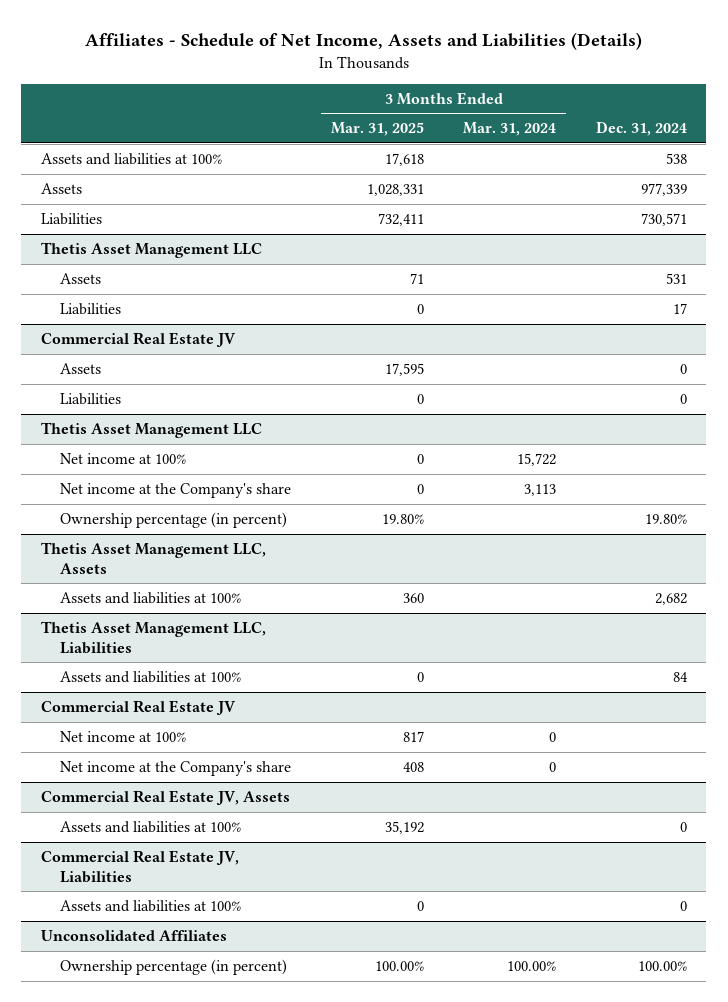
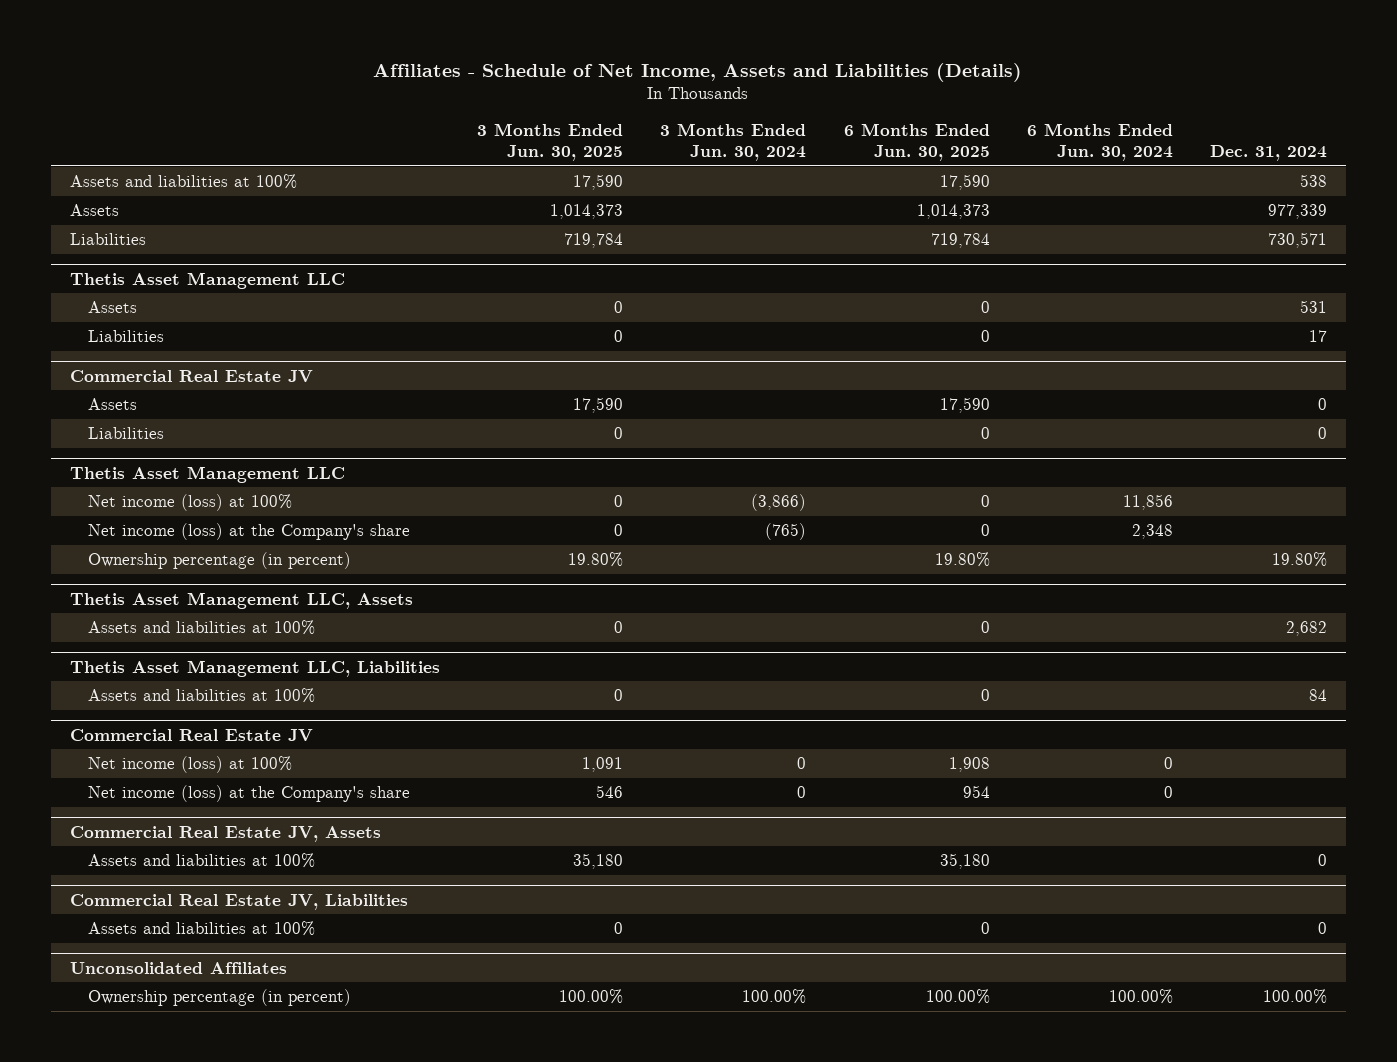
- | 3 Months Ended Mar. 31, 2025 | 3 Months Ended Mar. 31, 2024 | Dec. 31, 2024
+ | 3 Months Ended Jun. 30, 2025 | 3 Months Ended Jun. 30, 2024 | 6 Months Ended Jun. 30, 2025 | 6 Months Ended Jun. 30, 2024 | Dec. 31, 2024
@ Thetis Asset Management LLC
- Net income at 100% | 0 | 15,722 |
- Net income at the Company's share | 0 | 3,113 |
+ Net income (loss) at 100% | 0 | (3,866) | 0 | 11,856 |
+ Net income (loss) at the Company's share | 0 | (765) | 0 | 2,348 |
@ Commercial Real Estate JV
- Net income at 100% | 817 | 0 |
- Net income at the Company's share | 408 | 0 |
+ Net income (loss) at 100% | 1,091 | 0 | 1,908 | 0 |
+ Net income (loss) at the Company's share | 546 | 0 | 954 | 0 |

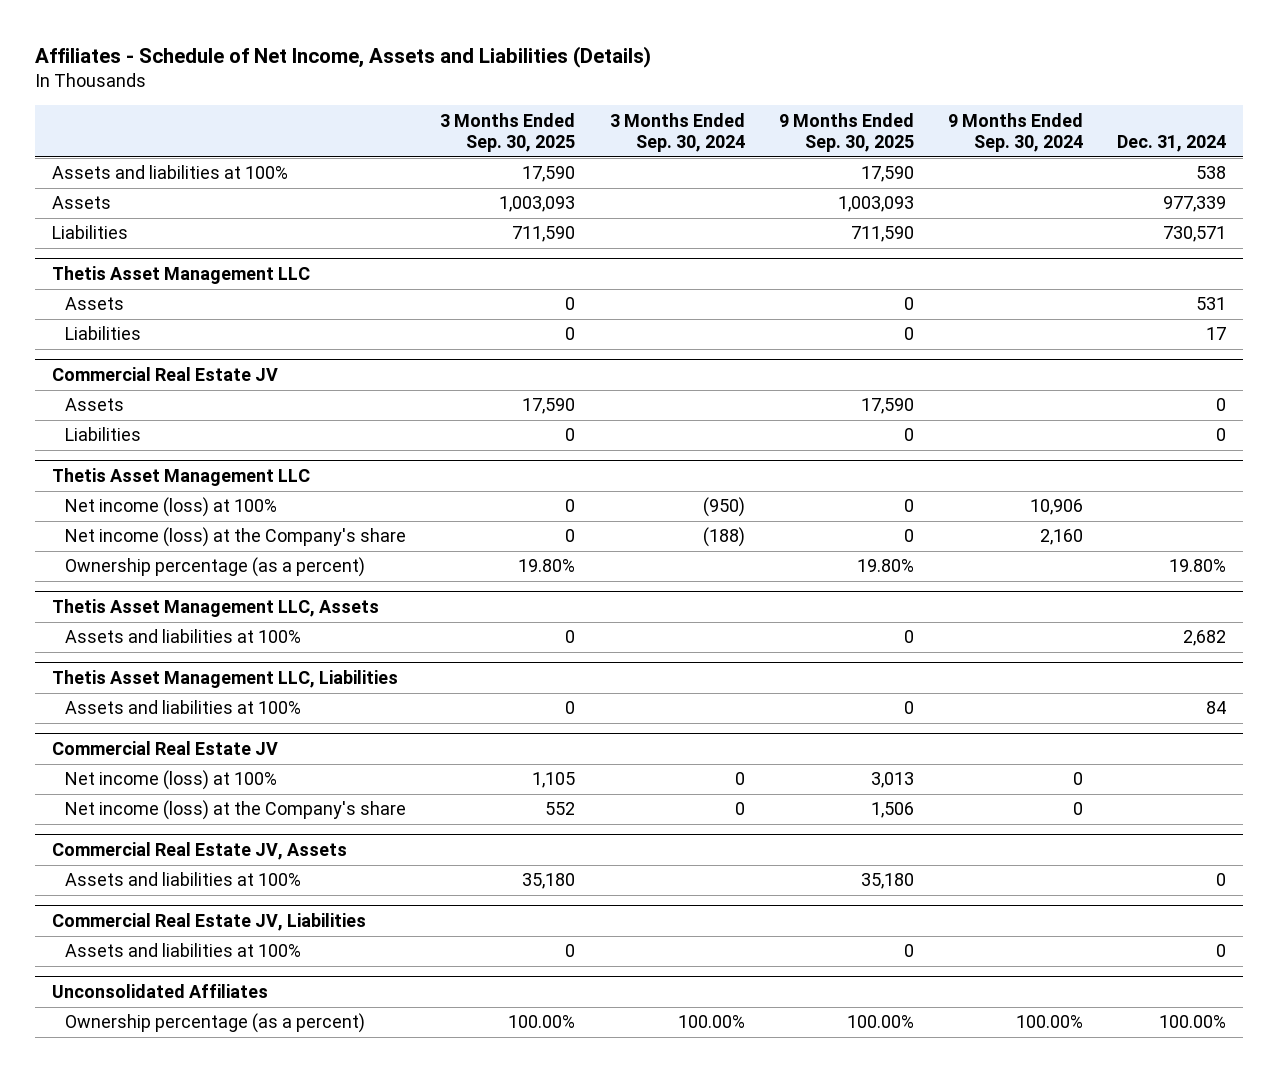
- | 3 Months Ended Jun. 30, 2025 | 3 Months Ended Jun. 30, 2024 | 6 Months Ended Jun. 30, 2025 | 6 Months Ended Jun. 30, 2024 | Dec. 31, 2024
+ | 3 Months Ended Sep. 30, 2025 | 3 Months Ended Sep. 30, 2024 | 9 Months Ended Sep. 30, 2025 | 9 Months Ended Sep. 30, 2024 | Dec. 31, 2024
@ Thetis Asset Management LLC
- Ownership percentage (in percent) | 19.80% | | 19.80% | | 19.80%
+ Ownership percentage (as a percent) | 19.80% | | 19.80% | | 19.80%
@ Unconsolidated Affiliates
- Ownership percentage (in percent) | 100.00% | 100.00% | 100.00% | 100.00% | 100.00%
+ Ownership percentage (as a percent) | 100.00% | 100.00% | 100.00% | 100.00% | 100.00%

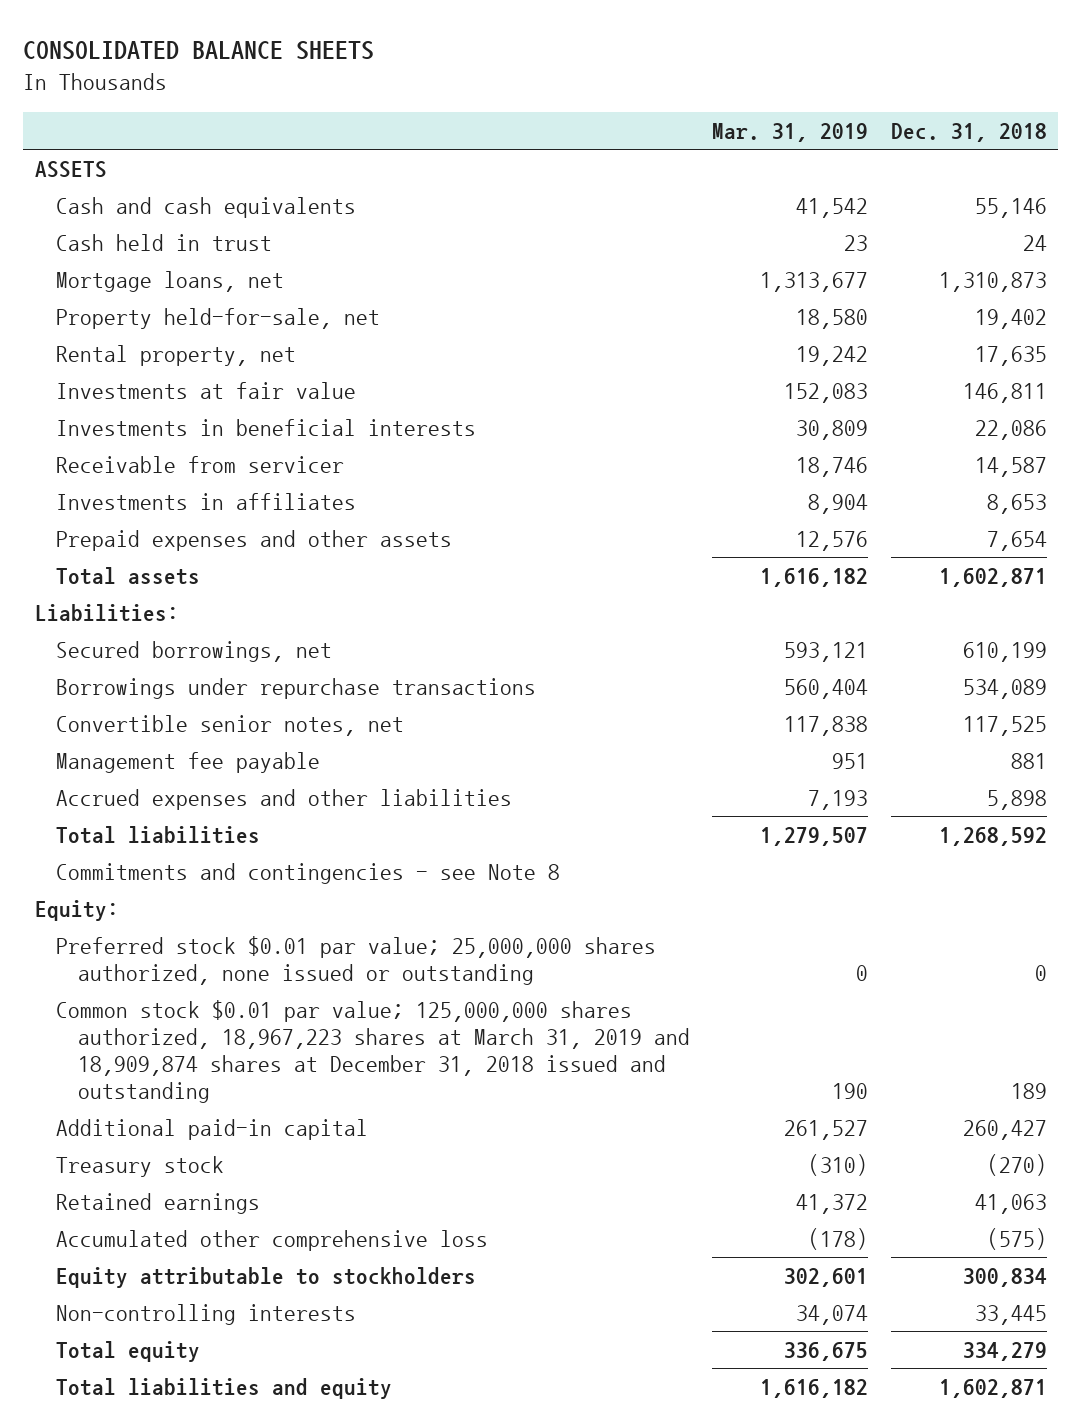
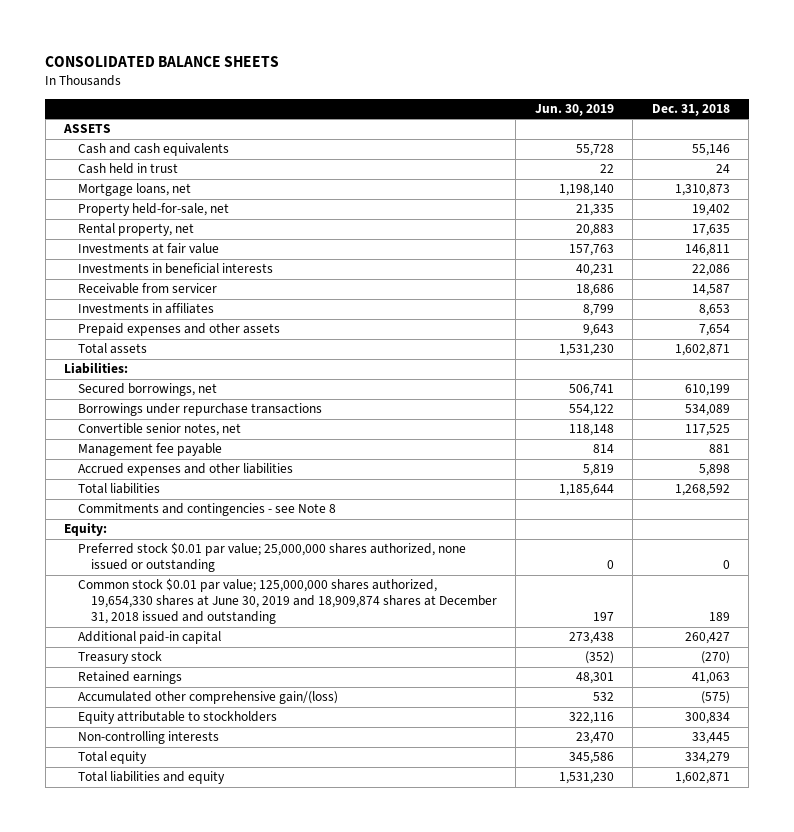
- | Mar. 31, 2019 | Dec. 31, 2018
+ | Jun. 30, 2019 | Dec. 31, 2018
- Common stock $0.01 par value; 125,000,000 shares authorized, 18,967,223 shares at March 31, 2019 and 18,909,874 shares at December 31, 2018 issued and outstanding | 190 | 189
+ Common stock $0.01 par value; 125,000,000 shares authorized, 19,654,330 shares at June 30, 2019 and 18,909,874 shares at December 31, 2018 issued and outstanding | 197 | 189
- Accumulated other comprehensive loss | (178) | (575)
+ Accumulated other comprehensive gain/(loss) | 532 | (575)

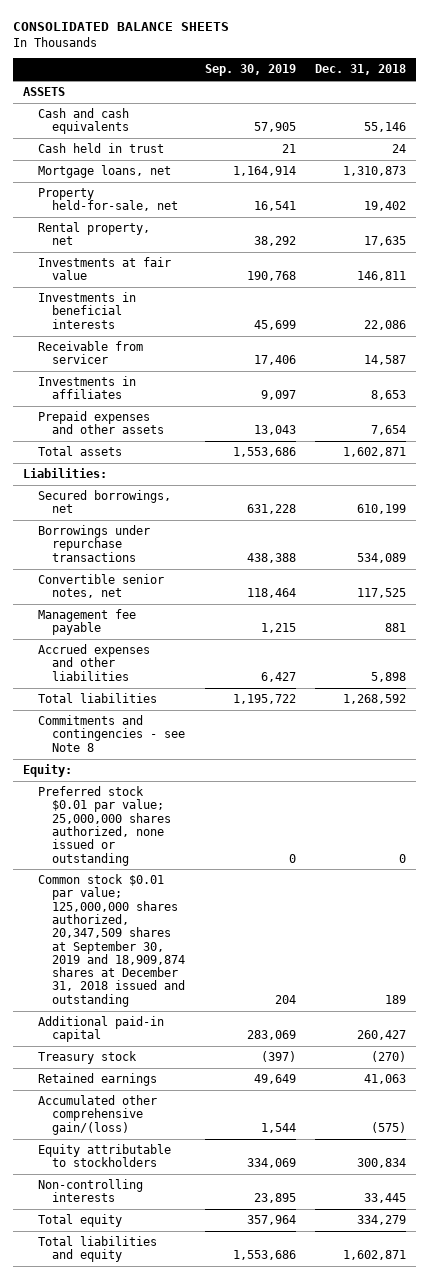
- | Jun. 30, 2019 | Dec. 31, 2018
+ | Sep. 30, 2019 | Dec. 31, 2018
- Common stock $0.01 par value; 125,000,000 shares authorized, 19,654,330 shares at June 30, 2019 and 18,909,874 shares at December 31, 2018 issued and outstanding | 197 | 189
+ Common stock $0.01 par value; 125,000,000 shares authorized, 20,347,509 shares at September 30, 2019 and 18,909,874 shares at December 31, 2018 issued and outstanding | 204 | 189

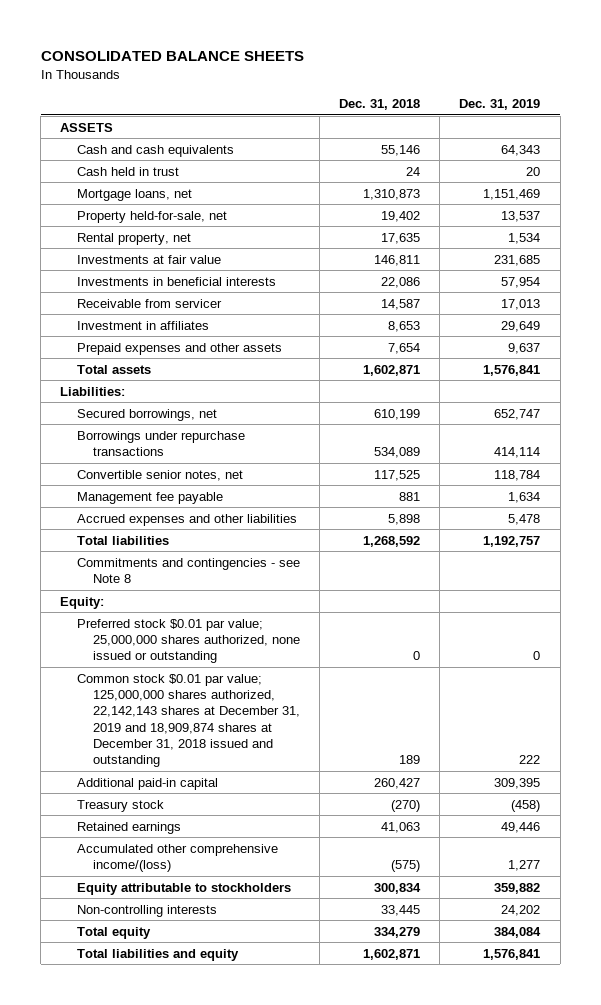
- | Sep. 30, 2019 | Dec. 31, 2018
+ | Dec. 31, 2018 | Dec. 31, 2019
- Investments in affiliates | 9,097 | 8,653
+ Investment in affiliates | 8,653 | 29,649
- Common stock $0.01 par value; 125,000,000 shares authorized, 20,347,509 shares at September 30, 2019 and 18,909,874 shares at December 31, 2018 issued and outstanding | 204 | 189
+ Common stock $0.01 par value; 125,000,000 shares authorized, 22,142,143 shares at December 31, 2019 and 18,909,874 shares at December 31, 2018 issued and outstanding | 189 | 222
- Accumulated other comprehensive gain/(loss) | 1,544 | (575)
+ Accumulated other comprehensive income/(loss) | (575) | 1,277

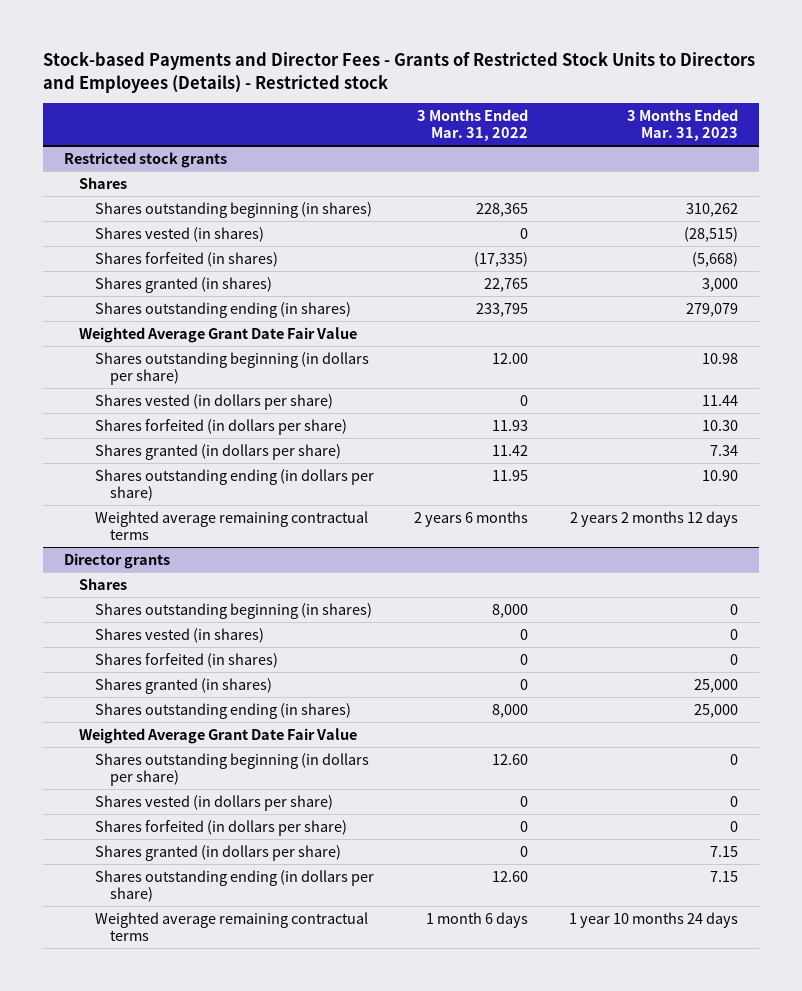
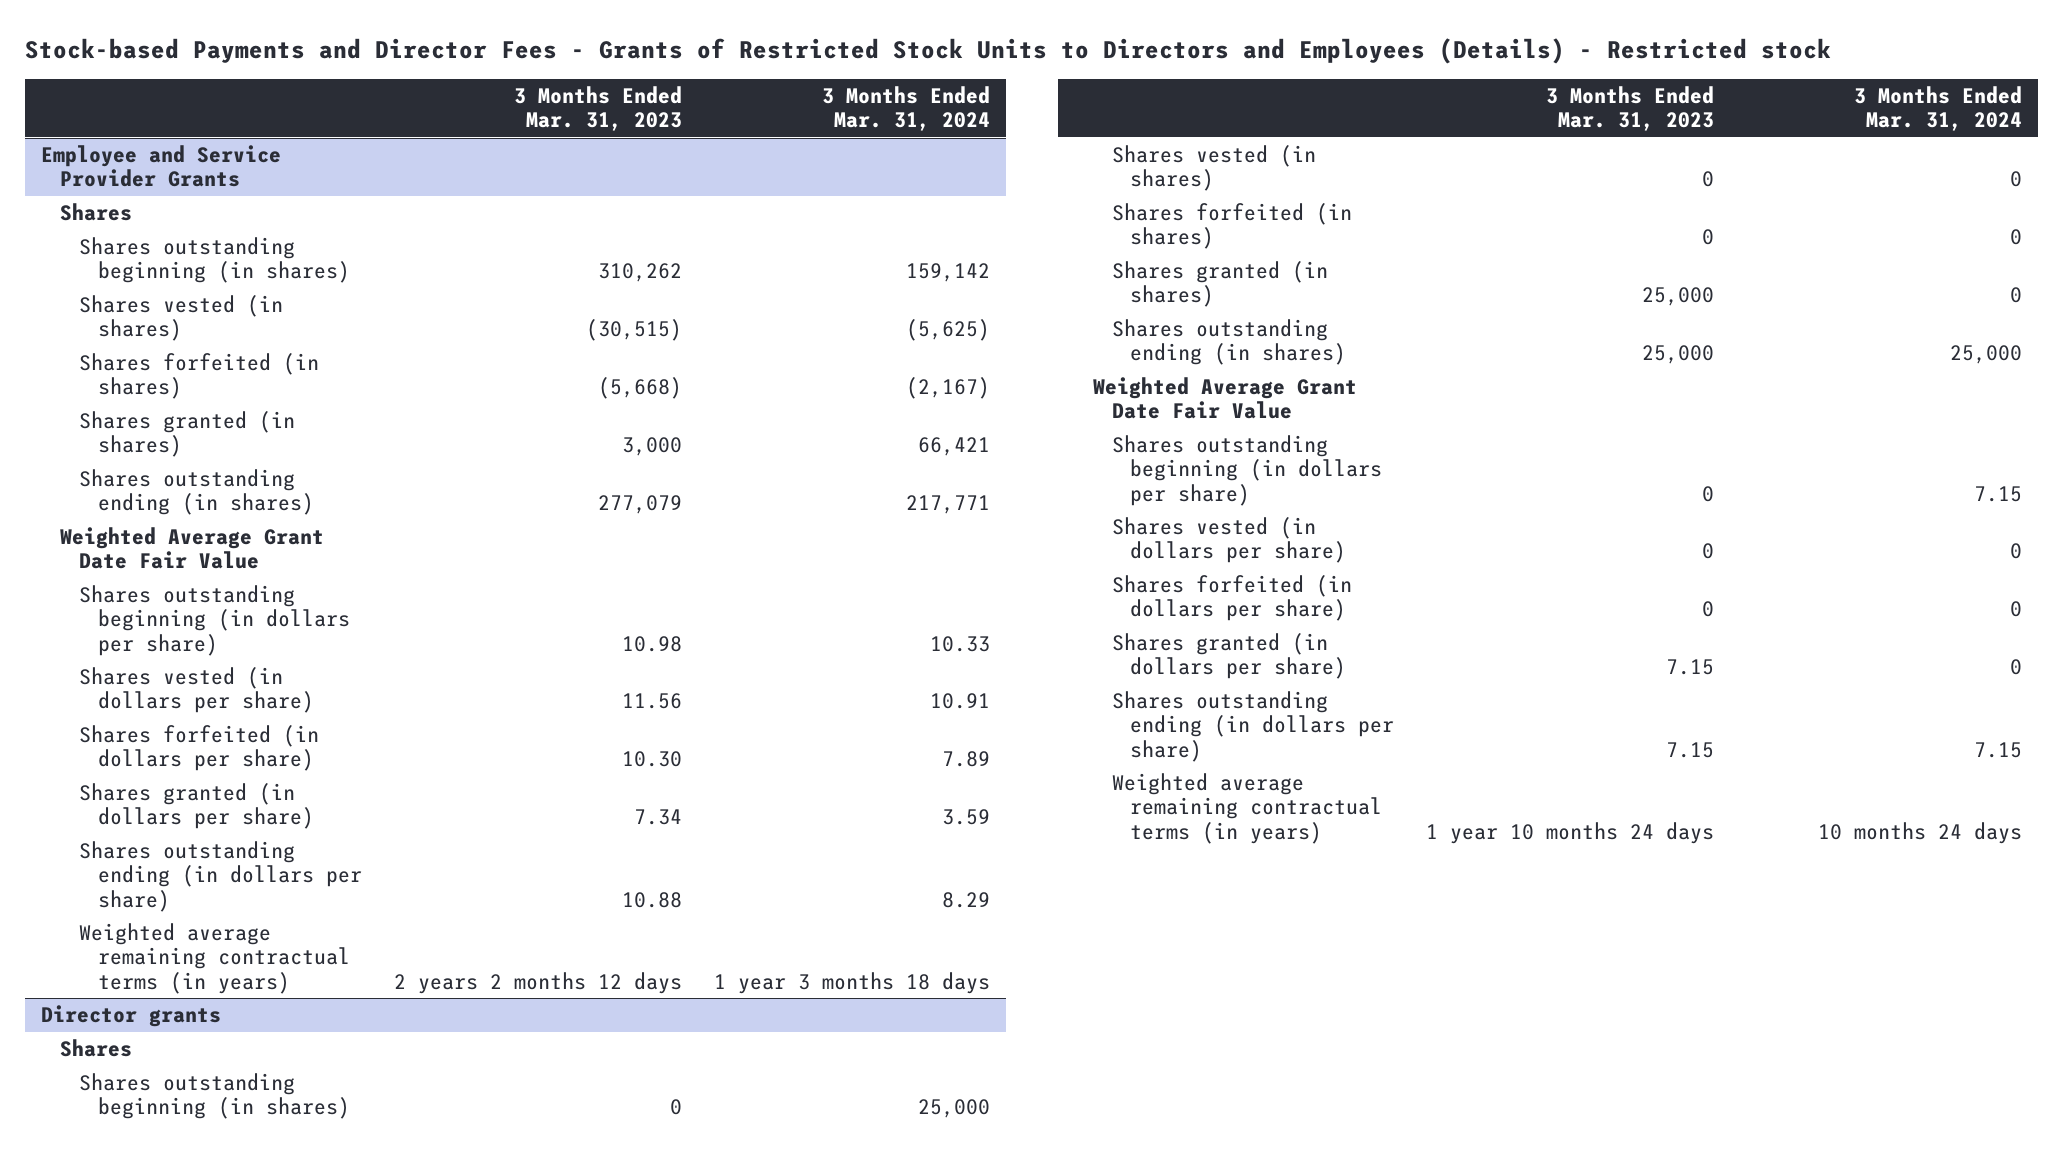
- | 3 Months Ended Mar. 31, 2022 | 3 Months Ended Mar. 31, 2023
+ | 3 Months Ended Mar. 31, 2023 | 3 Months Ended Mar. 31, 2024
- Restricted stock grants
+ Employee and Service Provider Grants
- Shares vested (in shares) | 0 | (28,515)
+ Shares vested (in shares) | (30,515) | (5,625)
- Shares outstanding ending (in shares) | 233,795 | 279,079
+ Shares outstanding ending (in shares) | 277,079 | 217,771
- Shares vested (in dollars per share) | 0 | 11.44
+ Shares vested (in dollars per share) | 11.56 | 10.91
- Shares outstanding ending (in dollars per share) | 11.95 | 10.90
- Weighted average remaining contractual terms | 2 years 6 months | 2 years 2 months 12 days
+ Shares outstanding ending (in dollars per share) | 10.88 | 8.29
+ Weighted average remaining contractual terms (in years) | 2 years 2 months 12 days | 1 year 3 months 18 days
@ Director grants
- Weighted average remaining contractual terms | 1 month 6 days | 1 year 10 months 24 days
+ Weighted average remaining contractual terms (in years) | 1 year 10 months 24 days | 10 months 24 days

